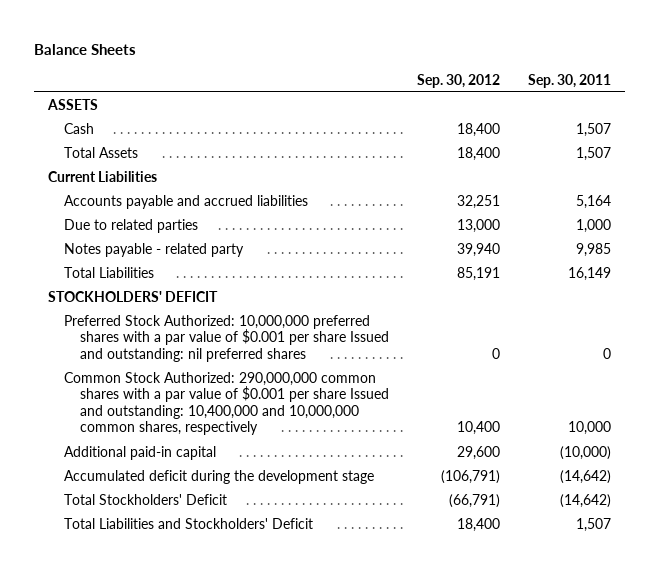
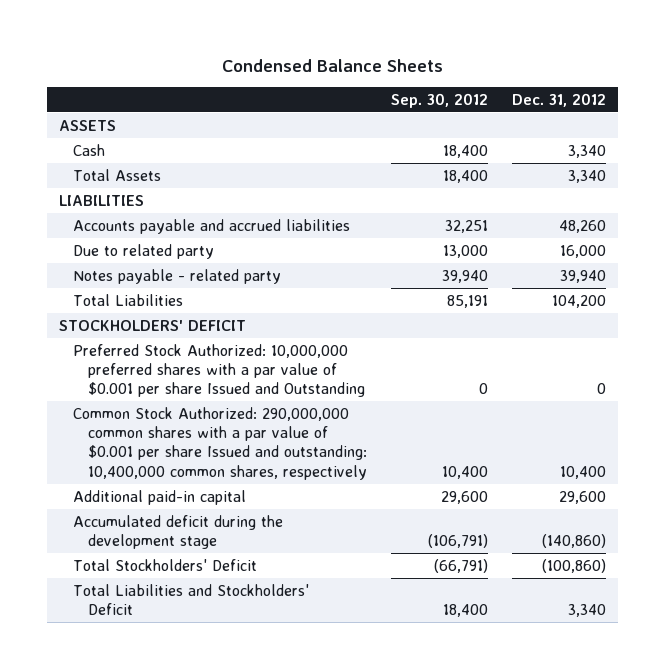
- Balance Sheets
+ Condensed Balance Sheets
- | Sep. 30, 2012 | Sep. 30, 2011
+ | Sep. 30, 2012 | Dec. 31, 2012
- Current Liabilities
+ LIABILITIES
- Due to related parties | 13,000 | 1,000
+ Due to related party | 13,000 | 16,000
- Preferred Stock Authorized: 10,000,000 preferred shares with a par value of $0.001 per share Issued and outstanding: nil preferred shares | 0 | 0
- Common Stock Authorized: 290,000,000 common shares with a par value of $0.001 per share Issued and outstanding: 10,400,000 and 10,000,000 common shares, respectively | 10,400 | 10,000
+ Preferred Stock Authorized: 10,000,000 preferred shares with a par value of $0.001 per share Issued and Outstanding | 0 | 0
+ Common Stock Authorized: 290,000,000 common shares with a par value of $0.001 per share Issued and outstanding: 10,400,000 common shares, respectively | 10,400 | 10,400

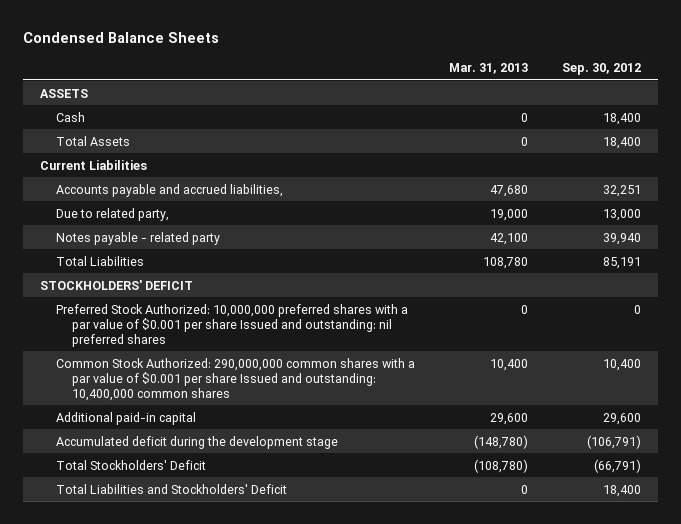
- | Sep. 30, 2012 | Dec. 31, 2012
+ | Mar. 31, 2013 | Sep. 30, 2012
- LIABILITIES
- Accounts payable and accrued liabilities | 32,251 | 48,260
- Due to related party | 13,000 | 16,000
+ Current Liabilities
+ Accounts payable and accrued liabilities, | 47,680 | 32,251
+ Due to related party, | 19,000 | 13,000
- Preferred Stock Authorized: 10,000,000 preferred shares with a par value of $0.001 per share Issued and Outstanding | 0 | 0
- Common Stock Authorized: 290,000,000 common shares with a par value of $0.001 per share Issued and outstanding: 10,400,000 common shares, respectively | 10,400 | 10,400
+ Preferred Stock Authorized: 10,000,000 preferred shares with a par value of $0.001 per share Issued and outstanding: nil preferred shares | 0 | 0
+ Common Stock Authorized: 290,000,000 common shares with a par value of $0.001 per share Issued and outstanding: 10,400,000 common shares | 10,400 | 10,400

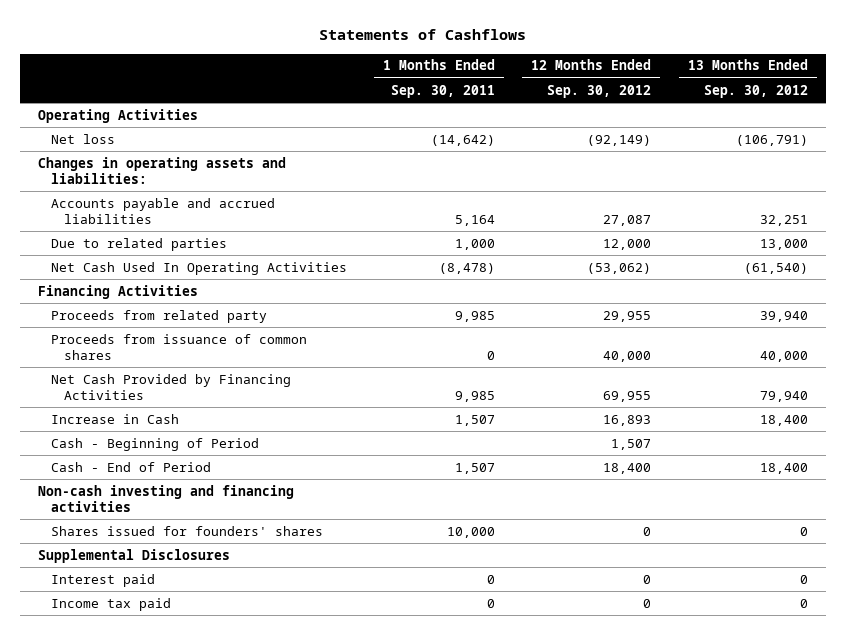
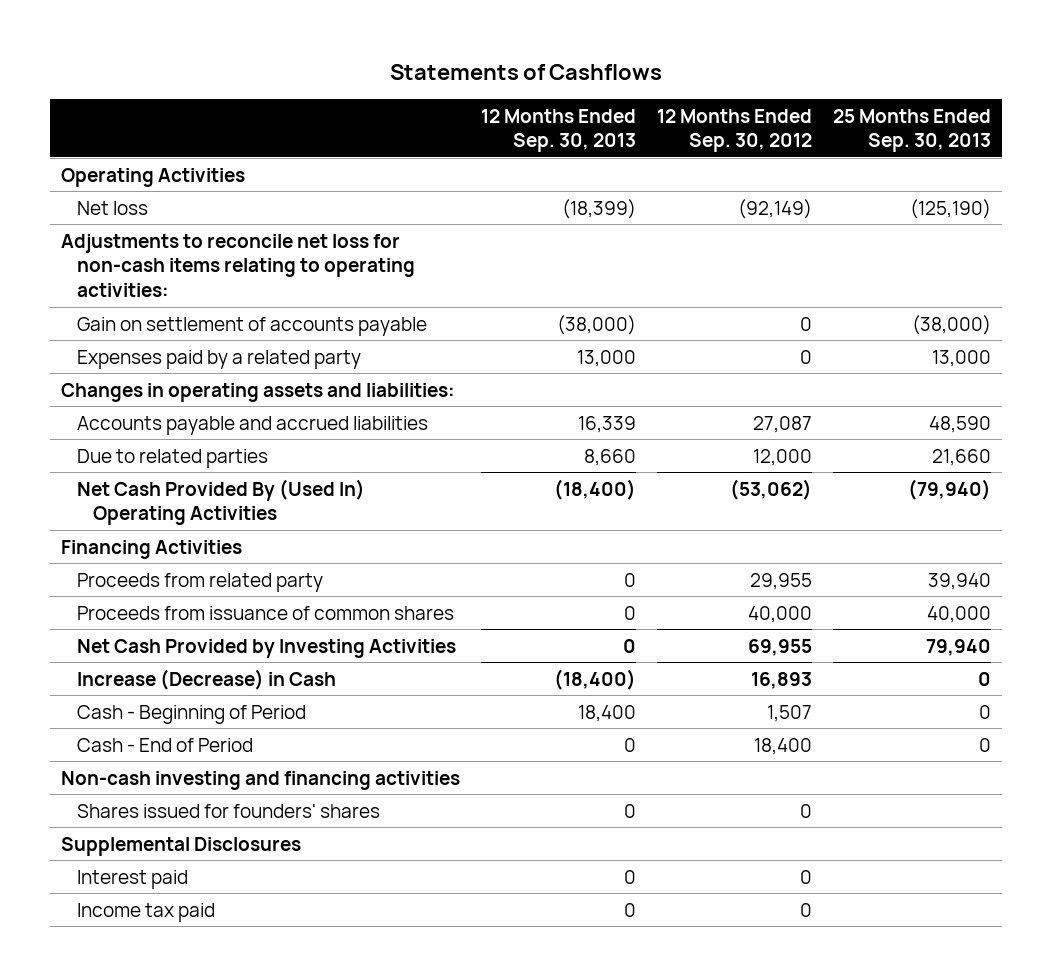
- | 1 Months Ended Sep. 30, 2011 | 12 Months Ended Sep. 30, 2012 | 13 Months Ended Sep. 30, 2012
+ | 12 Months Ended Sep. 30, 2013 | 12 Months Ended Sep. 30, 2012 | 25 Months Ended Sep. 30, 2013
+ Adjustments to reconcile net loss for non-cash items relating to operating activities:
+ Gain on settlement of accounts payable | (38,000) | 0 | (38,000)
+ Expenses paid by a related party | 13,000 | 0 | 13,000
- Net Cash Used In Operating Activities | (8,478) | (53,062) | (61,540)
+ Net Cash Provided By (Used In) Operating Activities | (18,400) | (53,062) | (79,940)
- Net Cash Provided by Financing Activities | 9,985 | 69,955 | 79,940
- Increase in Cash | 1,507 | 16,893 | 18,400
+ Net Cash Provided by Investing Activities | 0 | 69,955 | 79,940
+ Increase (Decrease) in Cash | (18,400) | 16,893 | 0

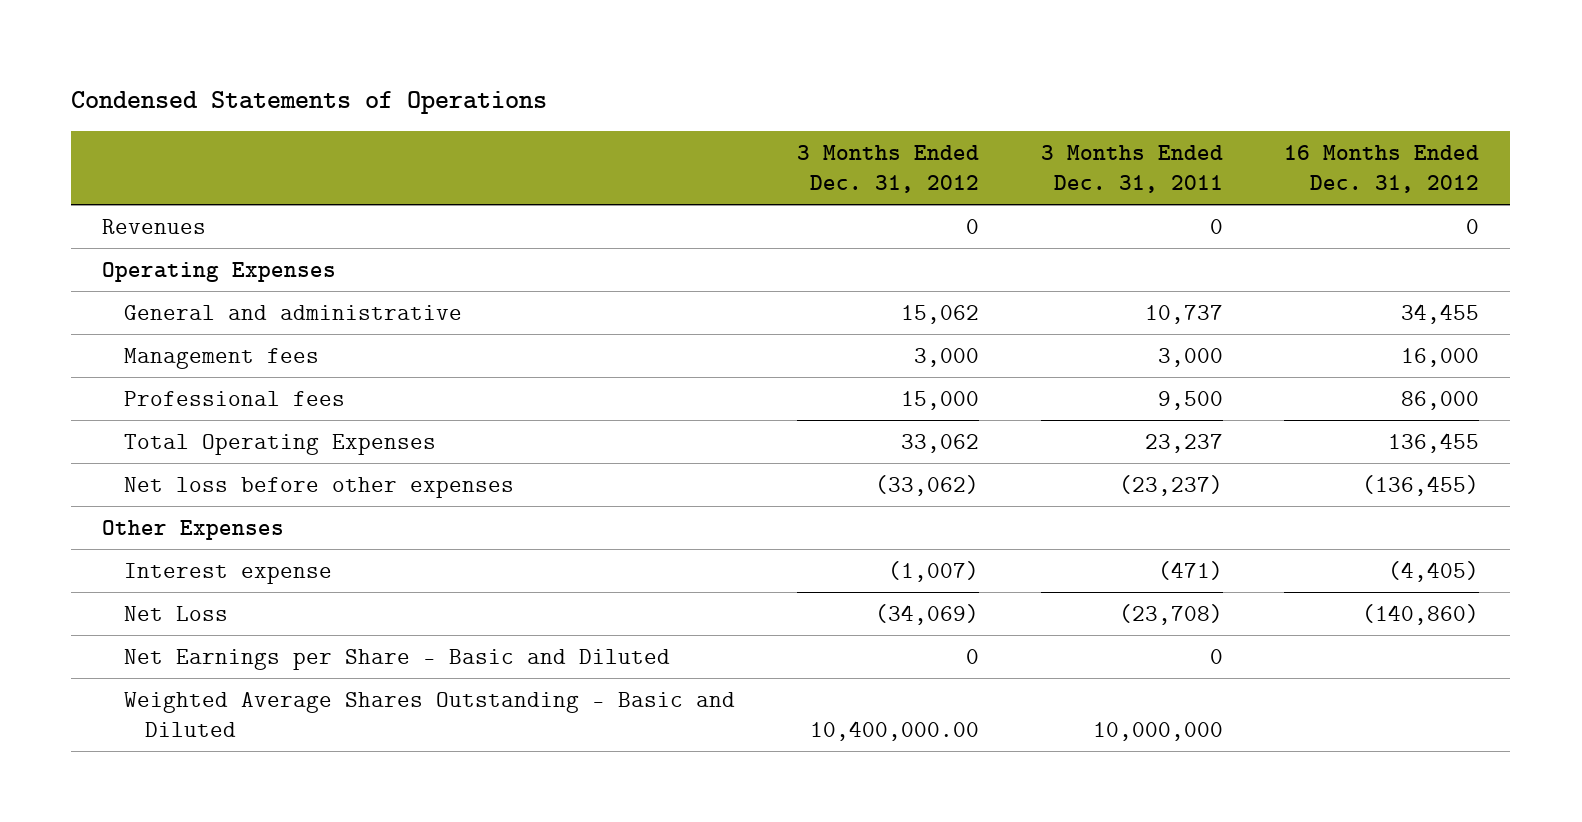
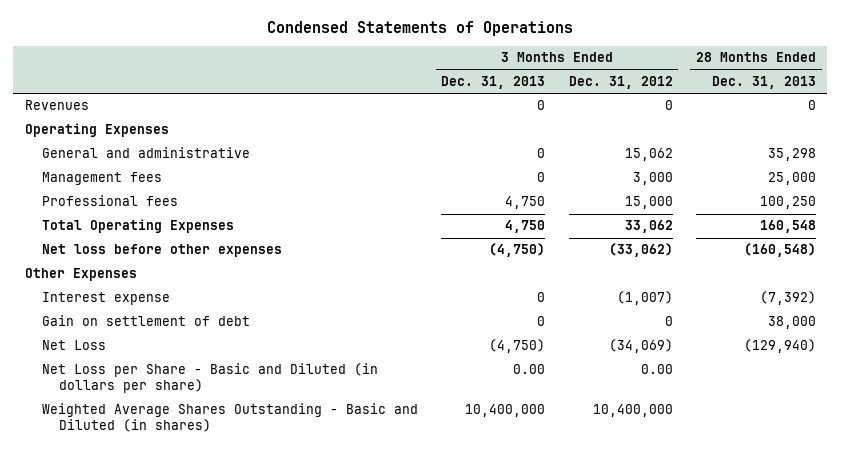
- | 3 Months Ended Dec. 31, 2012 | 3 Months Ended Dec. 31, 2011 | 16 Months Ended Dec. 31, 2012
+ | 3 Months Ended Dec. 31, 2013 | 3 Months Ended Dec. 31, 2012 | 28 Months Ended Dec. 31, 2013
+ Gain on settlement of debt | 0 | 0 | 38,000
- Net Earnings per Share - Basic and Diluted | 0 | 0 |
- Weighted Average Shares Outstanding - Basic and Diluted | 10,400,000.00 | 10,000,000 |
+ Net Loss per Share - Basic and Diluted (in dollars per share) | 0.00 | 0.00 |
+ Weighted Average Shares Outstanding - Basic and Diluted (in shares) | 10,400,000 | 10,400,000 |

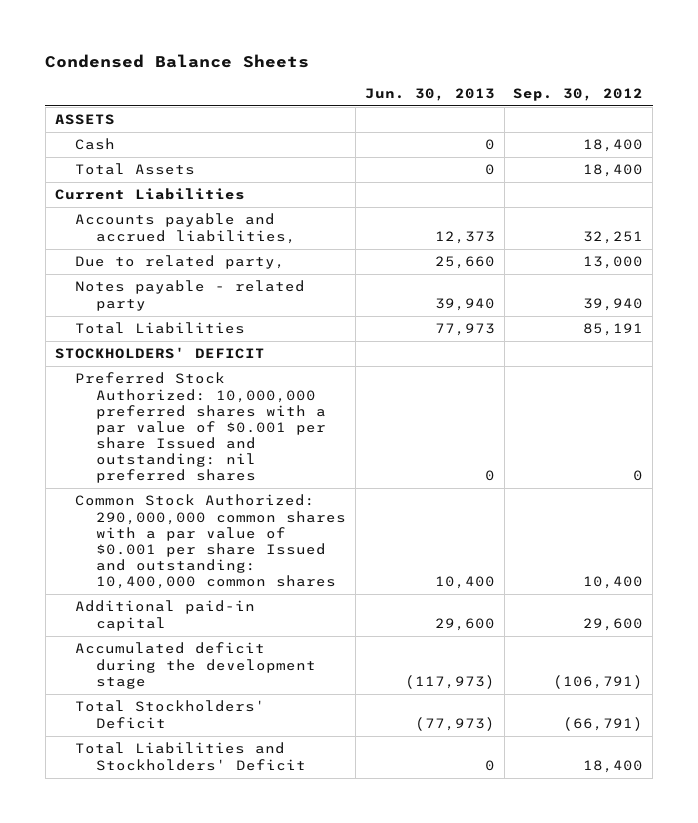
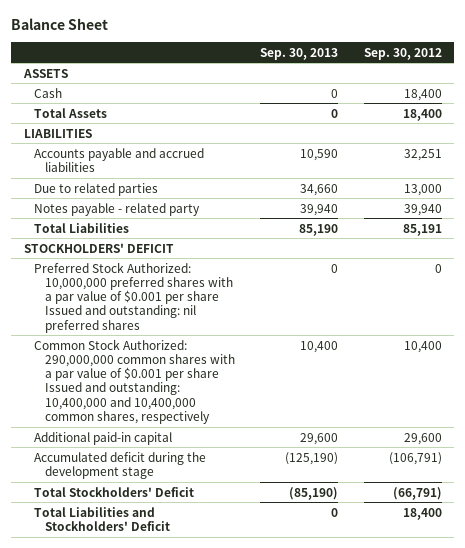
- Condensed Balance Sheets
+ Balance Sheet
- | Jun. 30, 2013 | Sep. 30, 2012
+ | Sep. 30, 2013 | Sep. 30, 2012
- Current Liabilities
- Accounts payable and accrued liabilities, | 12,373 | 32,251
- Due to related party, | 25,660 | 13,000
+ LIABILITIES
+ Accounts payable and accrued liabilities | 10,590 | 32,251
+ Due to related parties | 34,660 | 13,000
- Common Stock Authorized: 290,000,000 common shares with a par value of $0.001 per share Issued and outstanding: 10,400,000 common shares | 10,400 | 10,400
+ Common Stock Authorized: 290,000,000 common shares with a par value of $0.001 per share Issued and outstanding: 10,400,000 and 10,400,000 common shares, respectively | 10,400 | 10,400

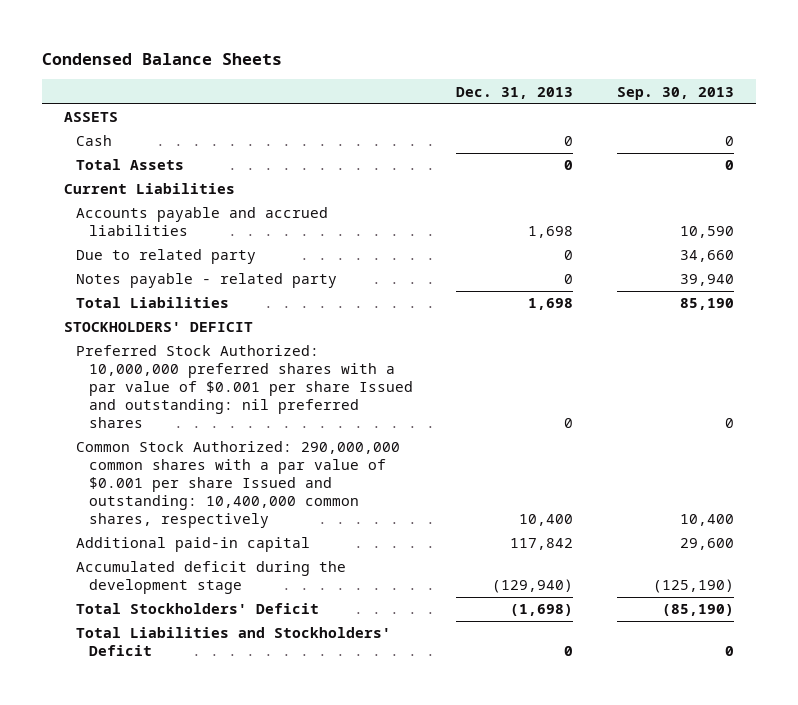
- Balance Sheet
+ Condensed Balance Sheets
- | Sep. 30, 2013 | Sep. 30, 2012
+ | Dec. 31, 2013 | Sep. 30, 2013
- LIABILITIES
+ Current Liabilities
- Due to related parties | 34,660 | 13,000
+ Due to related party | 0 | 34,660
- Common Stock Authorized: 290,000,000 common shares with a par value of $0.001 per share Issued and outstanding: 10,400,000 and 10,400,000 common shares, respectively | 10,400 | 10,400
+ Common Stock Authorized: 290,000,000 common shares with a par value of $0.001 per share Issued and outstanding: 10,400,000 common shares, respectively | 10,400 | 10,400

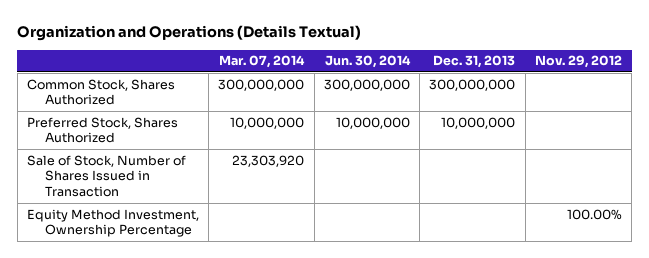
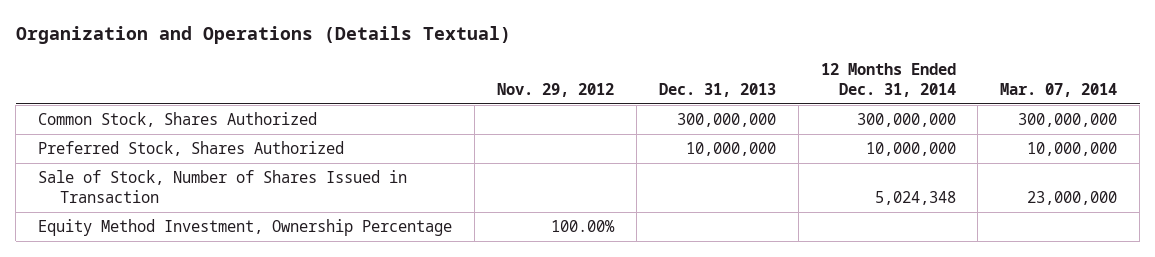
- | Mar. 07, 2014 | Jun. 30, 2014 | Dec. 31, 2013 | Nov. 29, 2012
+ | Nov. 29, 2012 | Dec. 31, 2013 | 12 Months Ended Dec. 31, 2014 | Mar. 07, 2014
- Sale of Stock, Number of Shares Issued in Transaction | 23,303,920 | | |
+ Sale of Stock, Number of Shares Issued in Transaction | | | 5,024,348 | 23,000,000

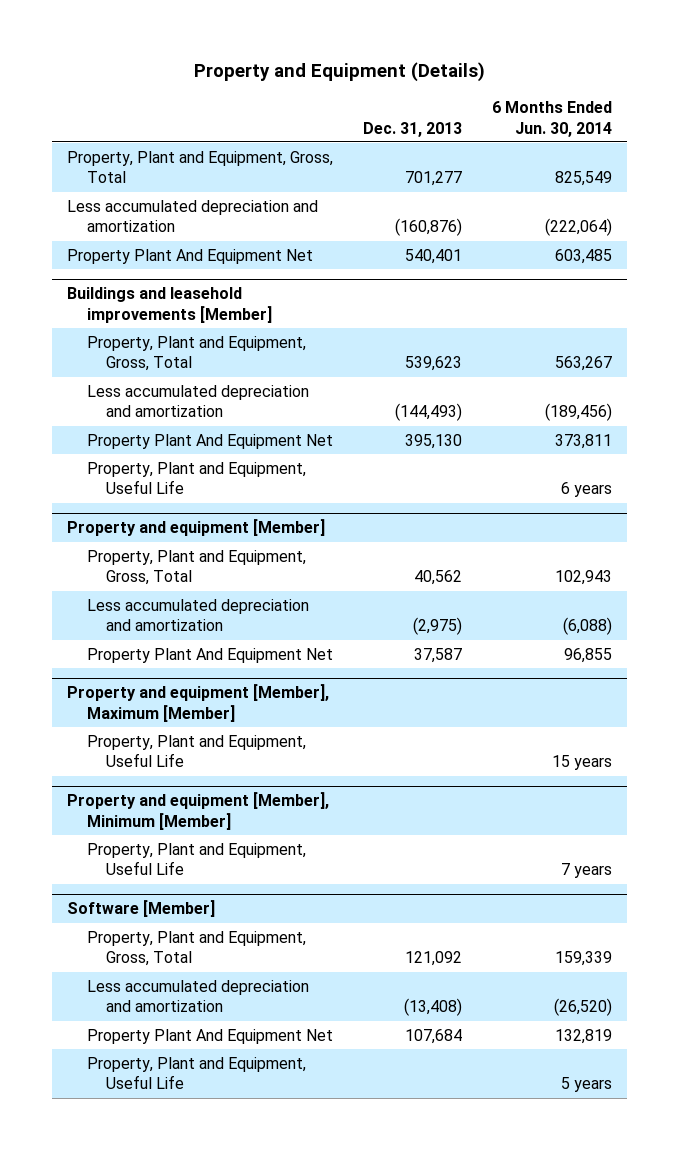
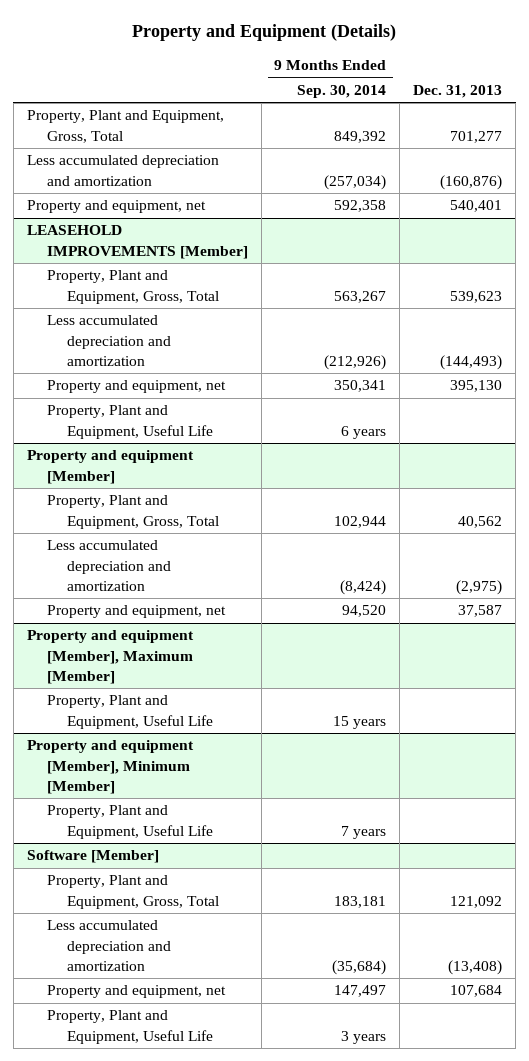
- | Dec. 31, 2013 | 6 Months Ended Jun. 30, 2014
+ | 9 Months Ended Sep. 30, 2014 | Dec. 31, 2013
- Property Plant And Equipment Net | 540,401 | 603,485
- Buildings and leasehold improvements [Member]
+ Property and equipment, net | 592,358 | 540,401
+ LEASEHOLD IMPROVEMENTS [Member]
- Property Plant And Equipment Net | 395,130 | 373,811
+ Property and equipment, net | 350,341 | 395,130
@ Property and equipment [Member]
- Property Plant And Equipment Net | 37,587 | 96,855
+ Property and equipment, net | 94,520 | 37,587
@ Software [Member]
- Property Plant And Equipment Net | 107,684 | 132,819
+ Property and equipment, net | 147,497 | 107,684

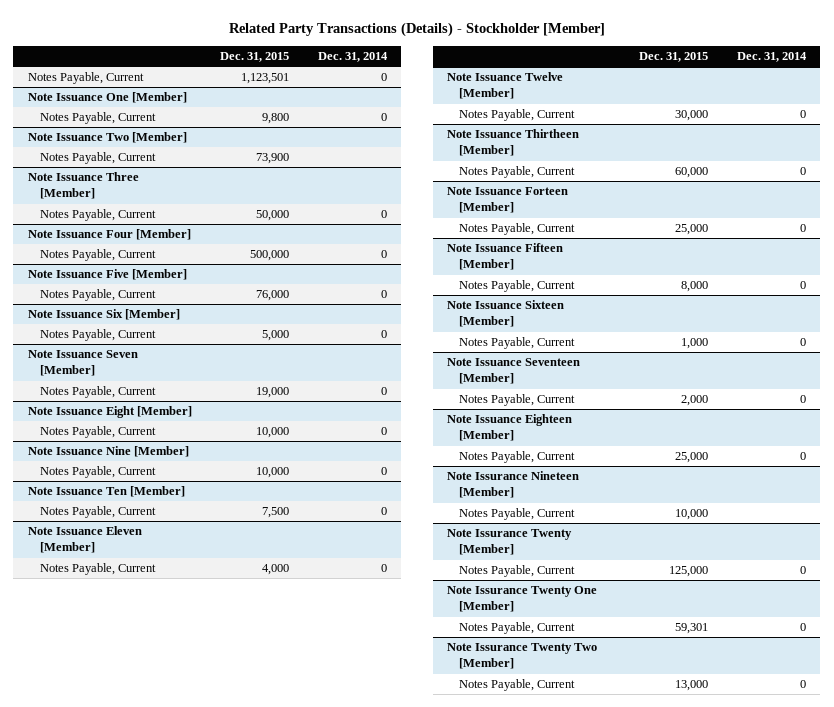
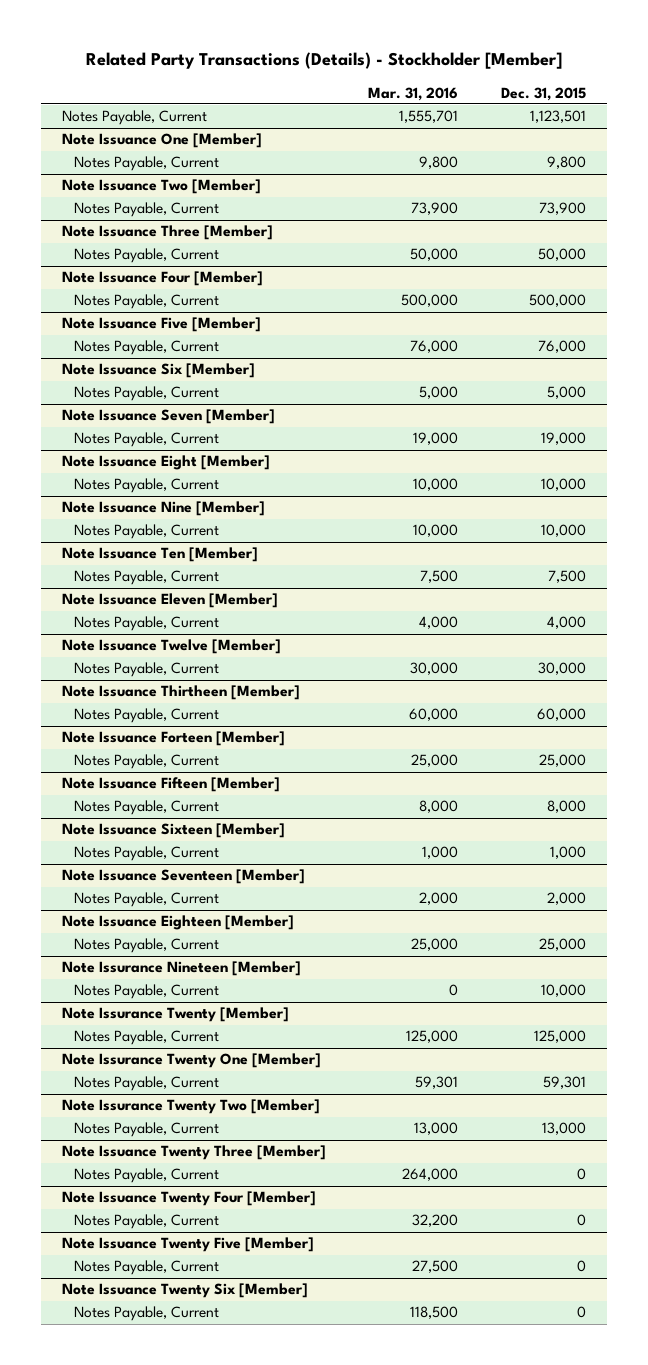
- | Dec. 31, 2015 | Dec. 31, 2014
+ | Mar. 31, 2016 | Dec. 31, 2015
+ Note Issuance Twenty Three [Member]
+ Notes Payable, Current | 264,000 | 0
+ Note Issuance Twenty Four [Member]
+ Notes Payable, Current | 32,200 | 0
+ Note Issuance Twenty Five [Member]
+ Notes Payable, Current | 27,500 | 0
+ Note Issuance Twenty Six [Member]
+ Notes Payable, Current | 118,500 | 0

